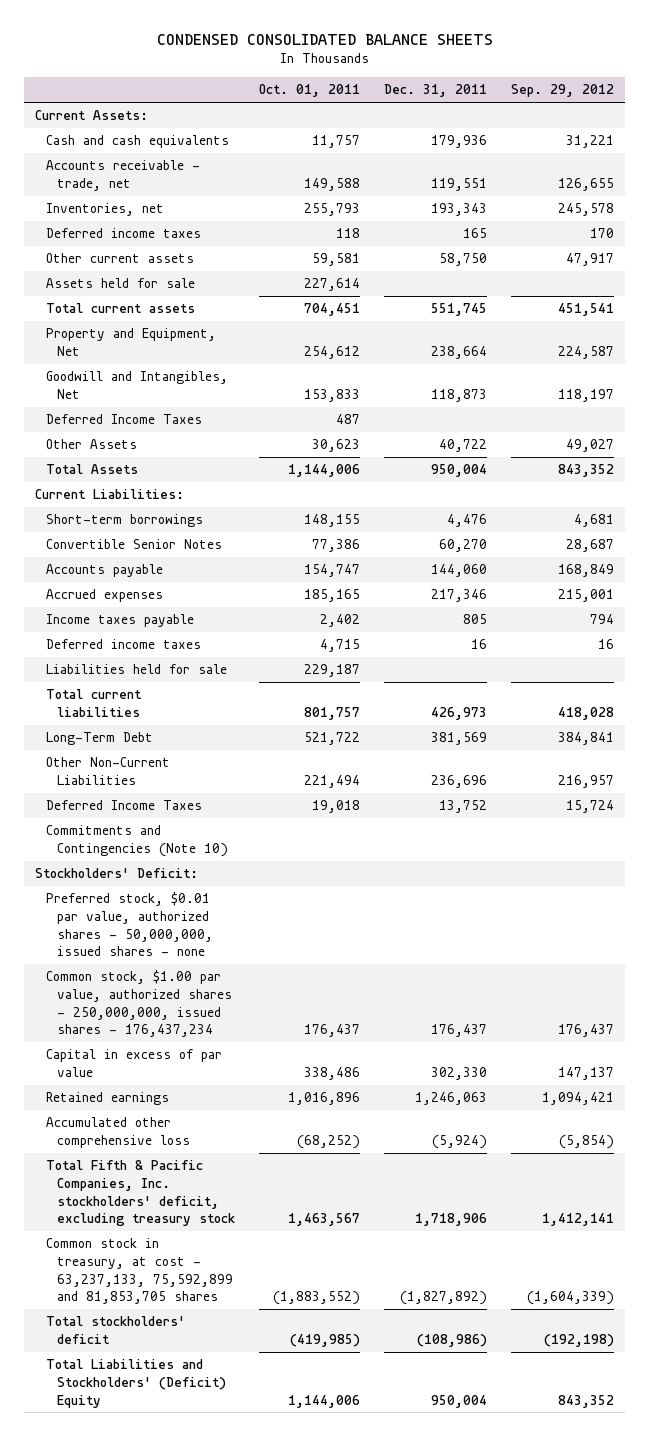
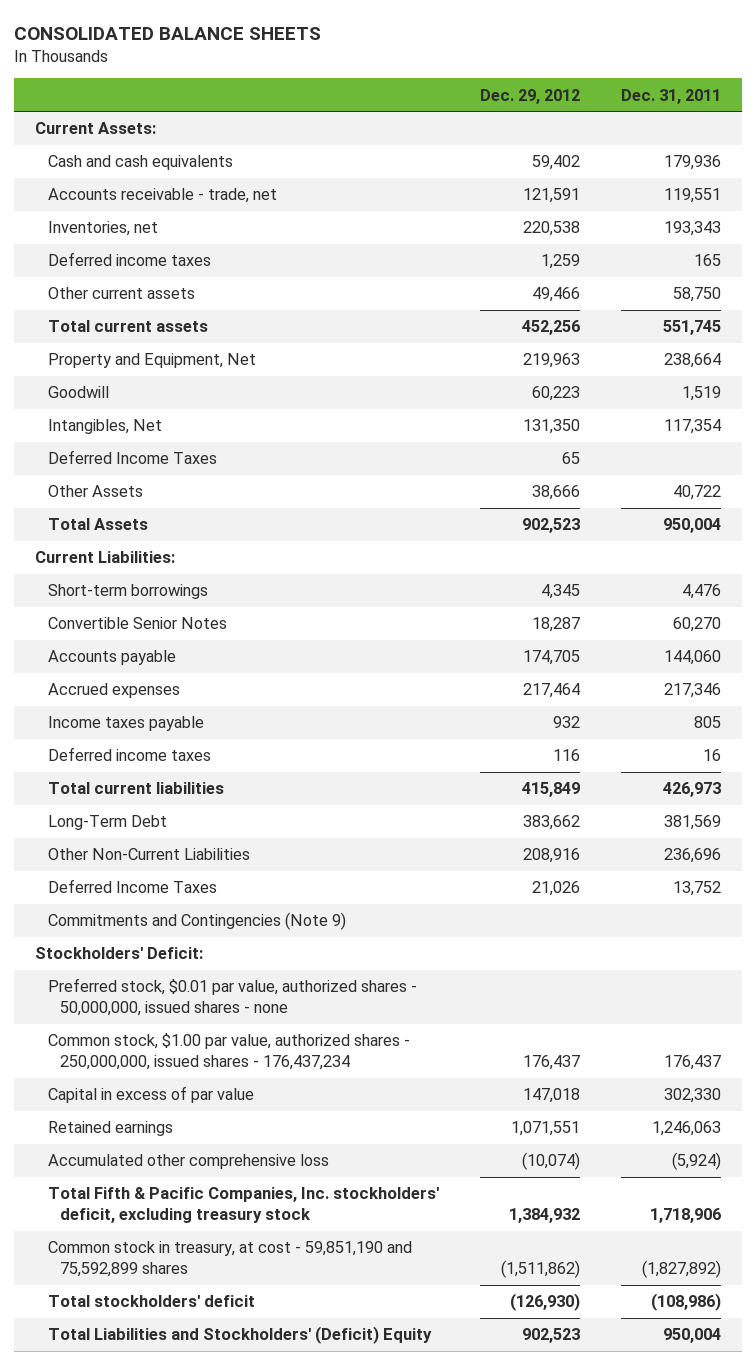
- CONDENSED CONSOLIDATED BALANCE SHEETS
+ CONSOLIDATED BALANCE SHEETS
- | Oct. 01, 2011 | Dec. 31, 2011 | Sep. 29, 2012
+ | Dec. 29, 2012 | Dec. 31, 2011
- Assets held for sale | 227,614 | |
- Goodwill and Intangibles, Net | 153,833 | 118,873 | 118,197
+ Goodwill | 60,223 | 1,519
+ Intangibles, Net | 131,350 | 117,354
- Liabilities held for sale | 229,187 | |
- Commitments and Contingencies (Note 10)
+ Commitments and Contingencies (Note 9)
- Common stock in treasury, at cost - 63,237,133, 75,592,899 and 81,853,705 shares | (1,883,552) | (1,827,892) | (1,604,339)
+ Common stock in treasury, at cost - 59,851,190 and 75,592,899 shares | (1,511,862) | (1,827,892)

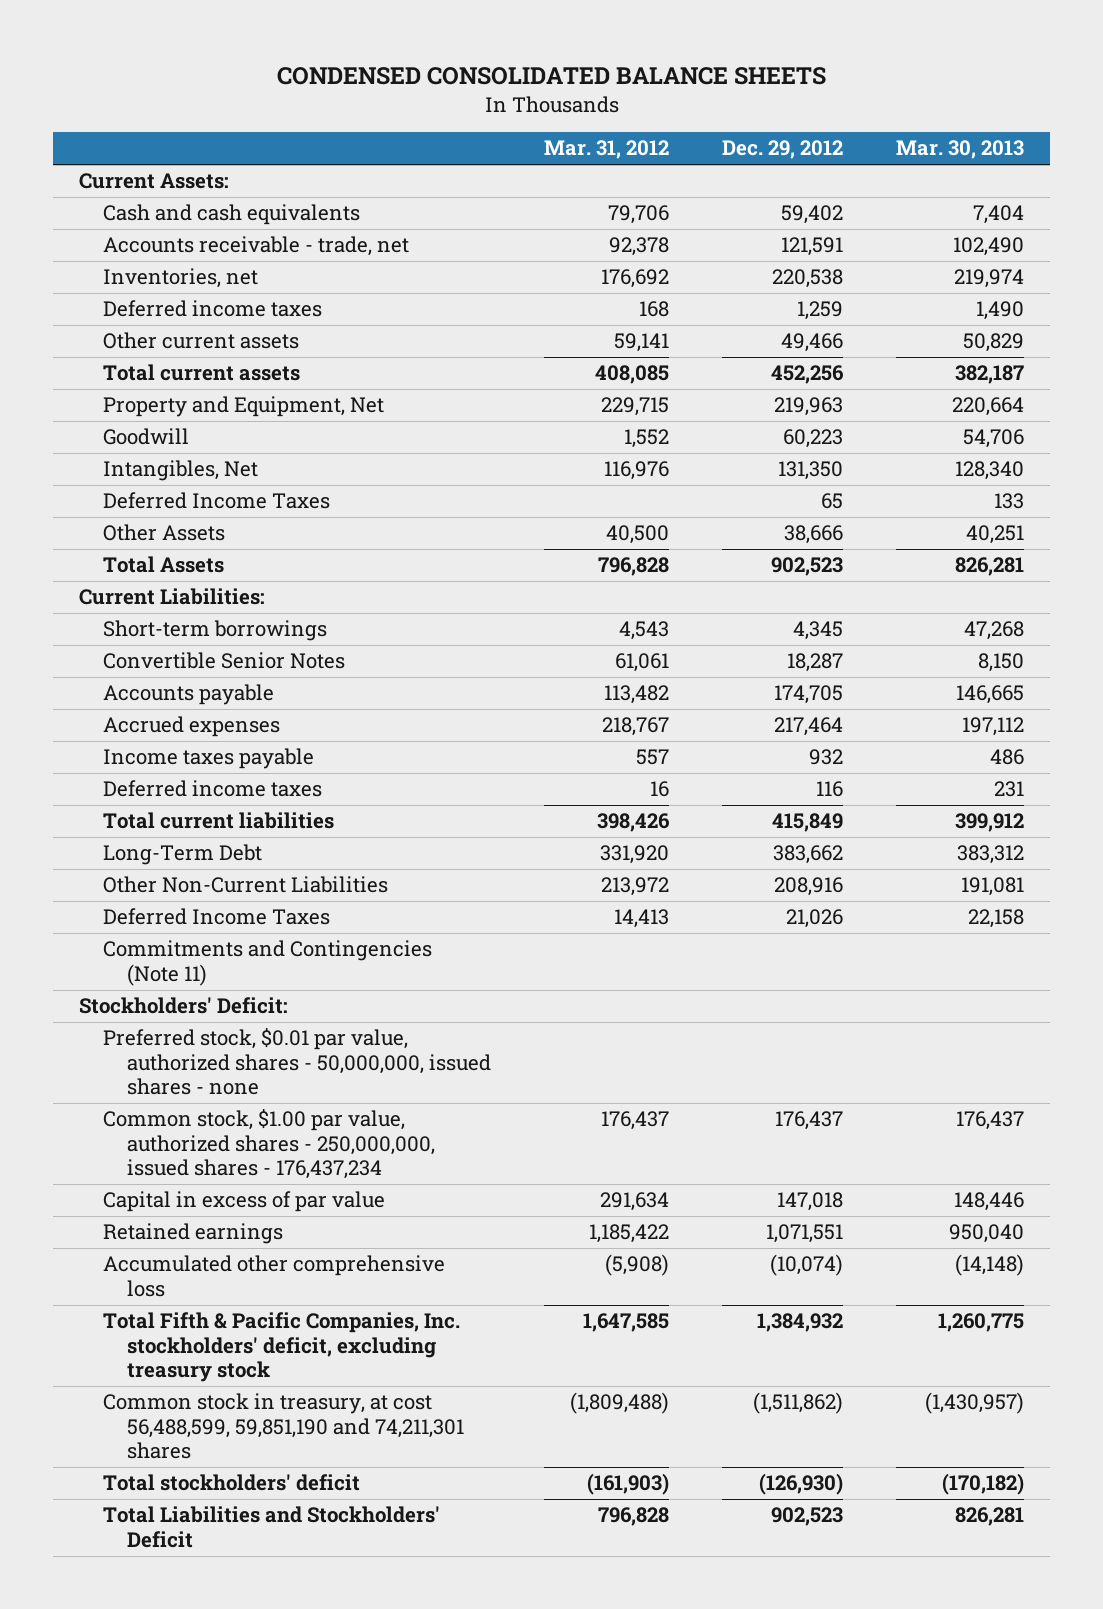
- CONSOLIDATED BALANCE SHEETS
+ CONDENSED CONSOLIDATED BALANCE SHEETS
- | Dec. 29, 2012 | Dec. 31, 2011
+ | Mar. 31, 2012 | Dec. 29, 2012 | Mar. 30, 2013
- Commitments and Contingencies (Note 9)
+ Commitments and Contingencies (Note 11)
- Common stock in treasury, at cost - 59,851,190 and 75,592,899 shares | (1,511,862) | (1,827,892)
+ Common stock in treasury, at cost 56,488,599, 59,851,190 and 74,211,301 shares | (1,809,488) | (1,511,862) | (1,430,957)
- Total Liabilities and Stockholders' (Deficit) Equity | 902,523 | 950,004
+ Total Liabilities and Stockholders' Deficit | 796,828 | 902,523 | 826,281

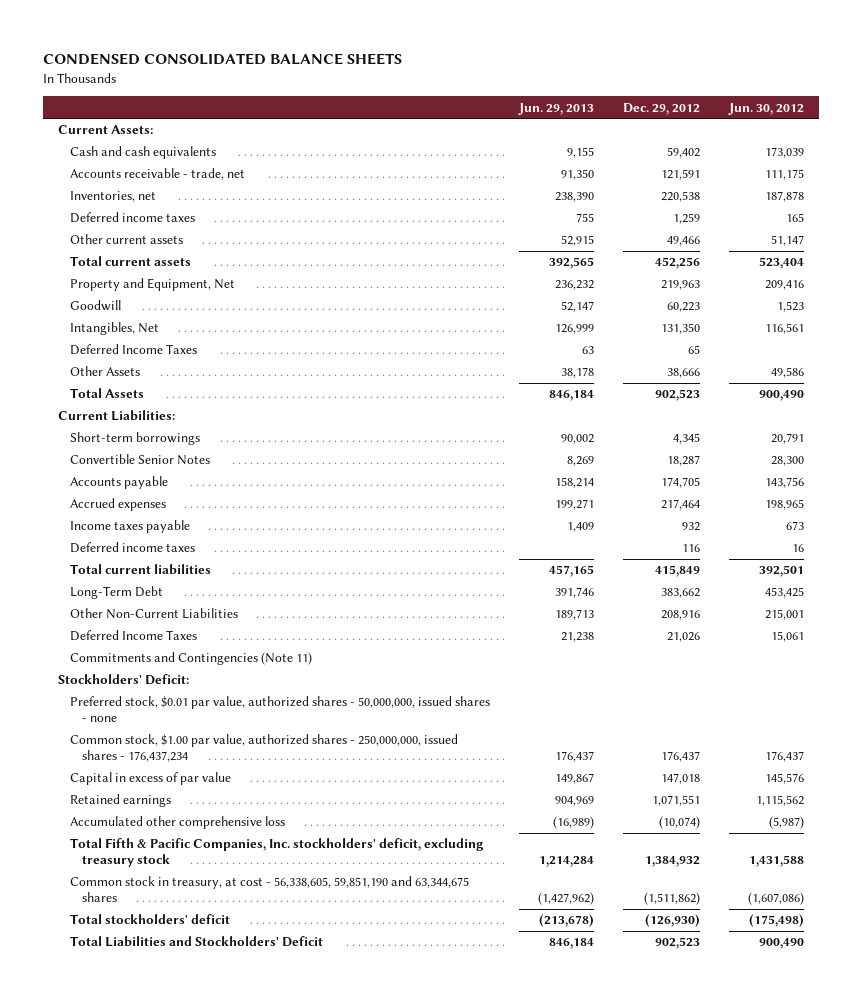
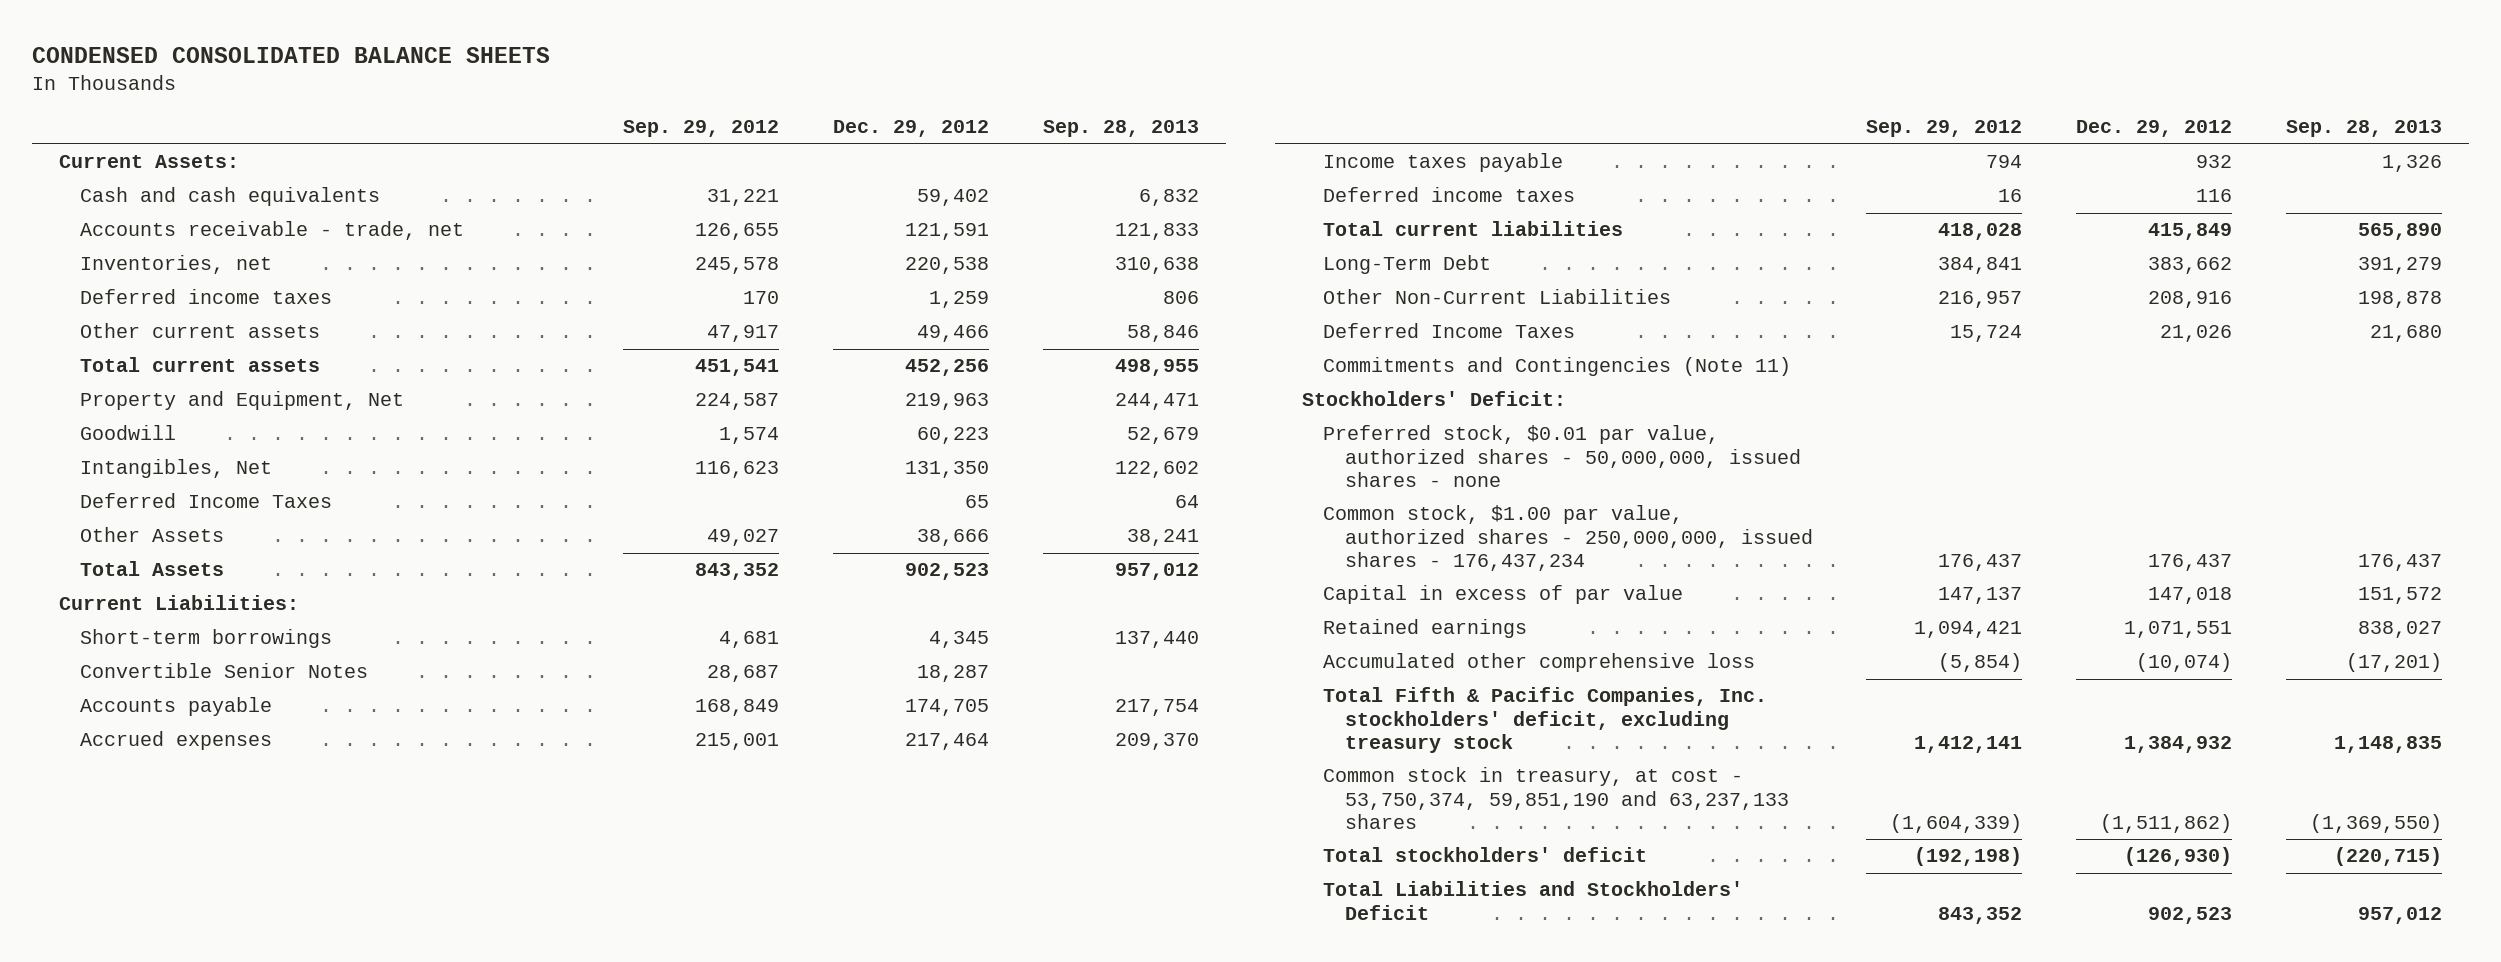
- | Jun. 29, 2013 | Dec. 29, 2012 | Jun. 30, 2012
+ | Sep. 29, 2012 | Dec. 29, 2012 | Sep. 28, 2013
- Common stock in treasury, at cost - 56,338,605, 59,851,190 and 63,344,675 shares | (1,427,962) | (1,511,862) | (1,607,086)
+ Common stock in treasury, at cost - 53,750,374, 59,851,190 and 63,237,133 shares | (1,604,339) | (1,511,862) | (1,369,550)

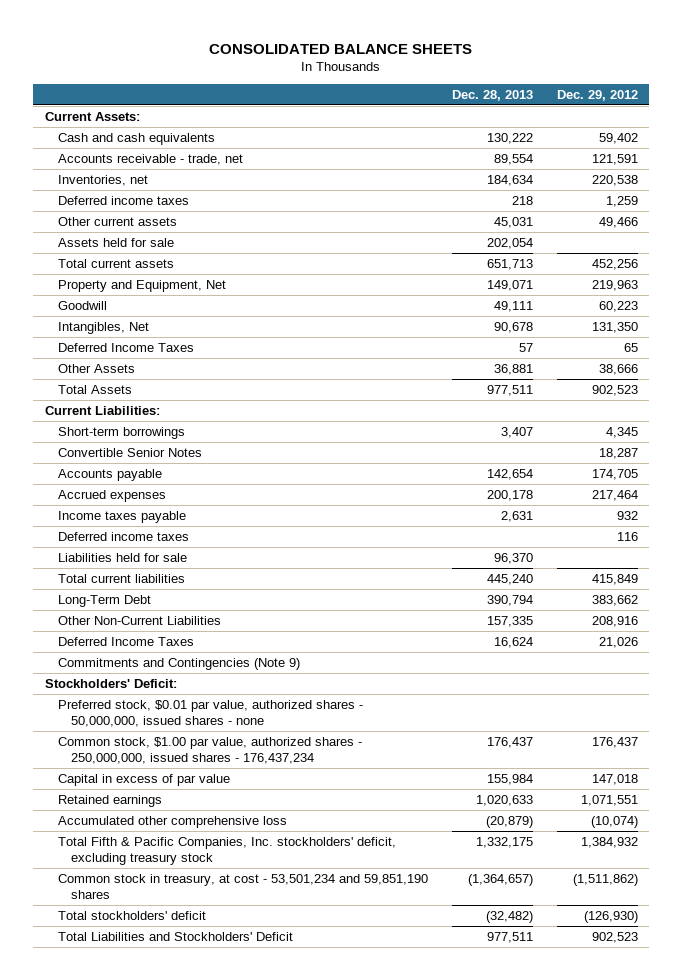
- CONDENSED CONSOLIDATED BALANCE SHEETS
+ CONSOLIDATED BALANCE SHEETS
- | Sep. 29, 2012 | Dec. 29, 2012 | Sep. 28, 2013
+ | Dec. 28, 2013 | Dec. 29, 2012
+ Assets held for sale | 202,054 |
+ Liabilities held for sale | 96,370 |
- Commitments and Contingencies (Note 11)
+ Commitments and Contingencies (Note 9)
- Common stock in treasury, at cost - 53,750,374, 59,851,190 and 63,237,133 shares | (1,604,339) | (1,511,862) | (1,369,550)
+ Common stock in treasury, at cost - 53,501,234 and 59,851,190 shares | (1,364,657) | (1,511,862)

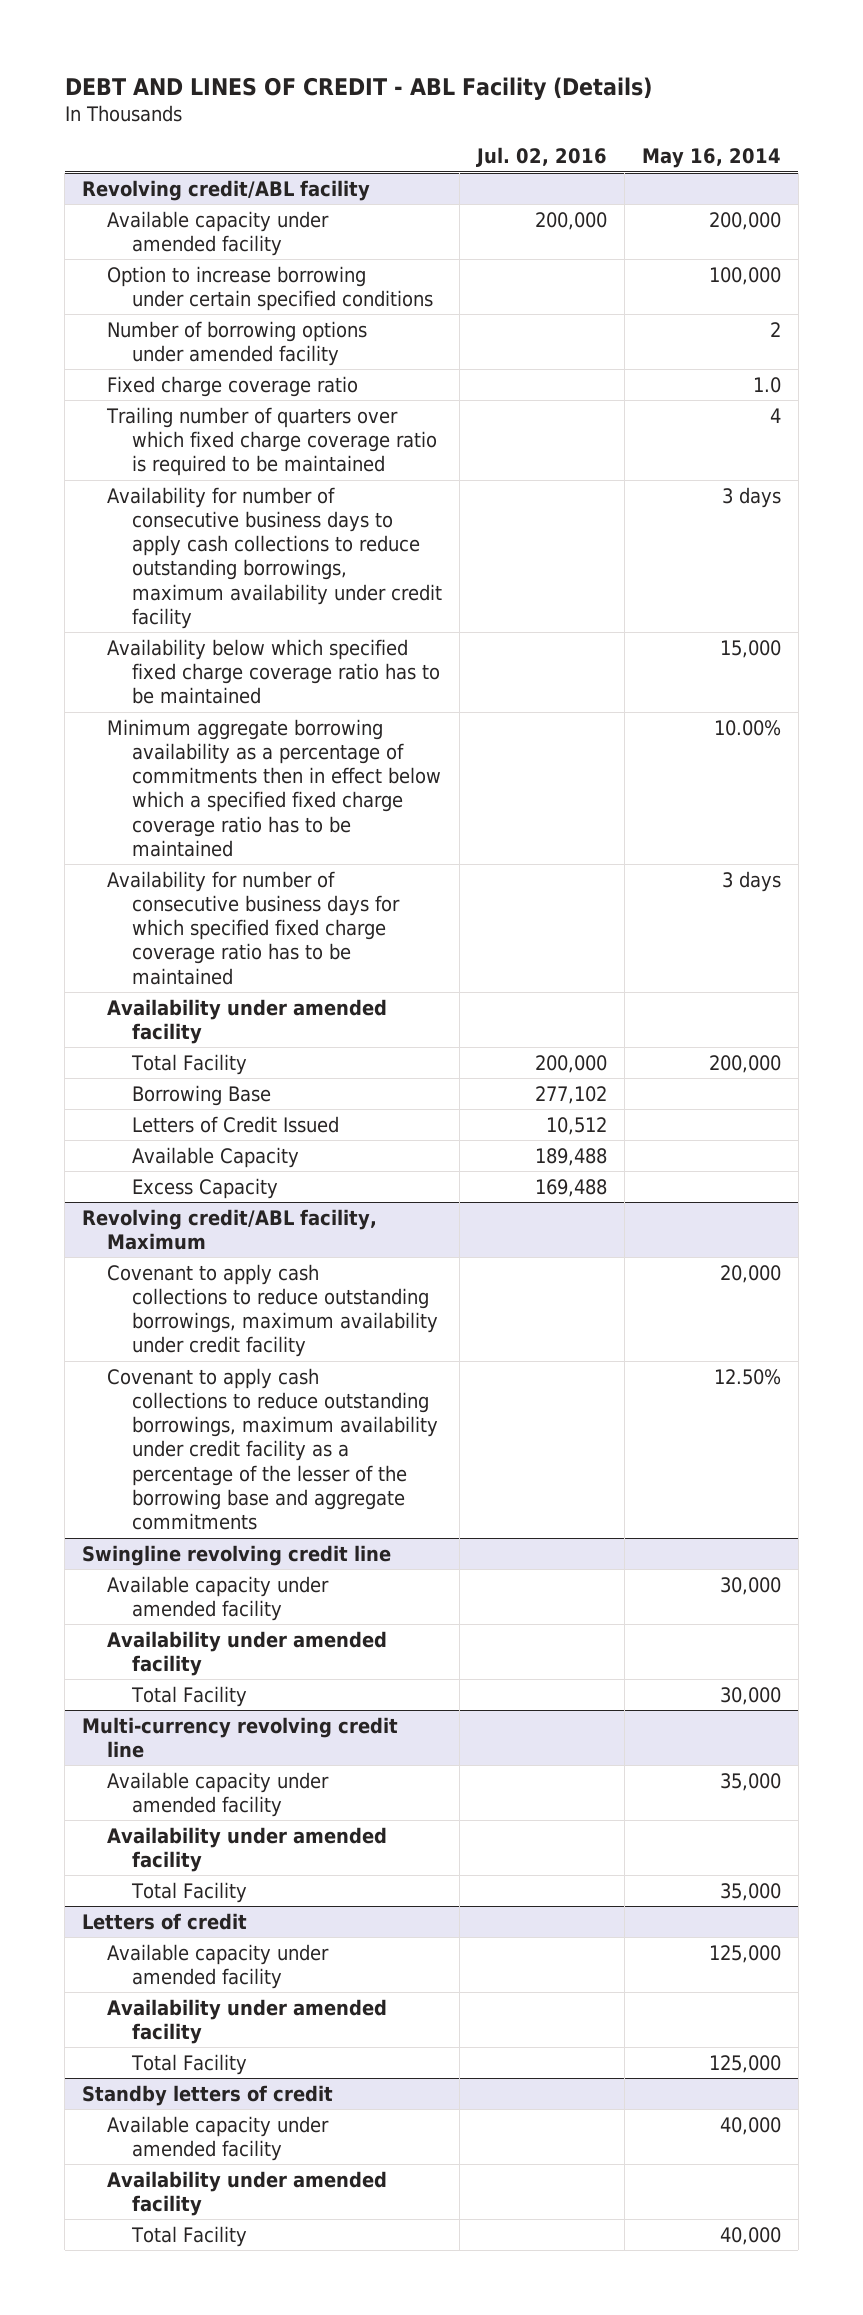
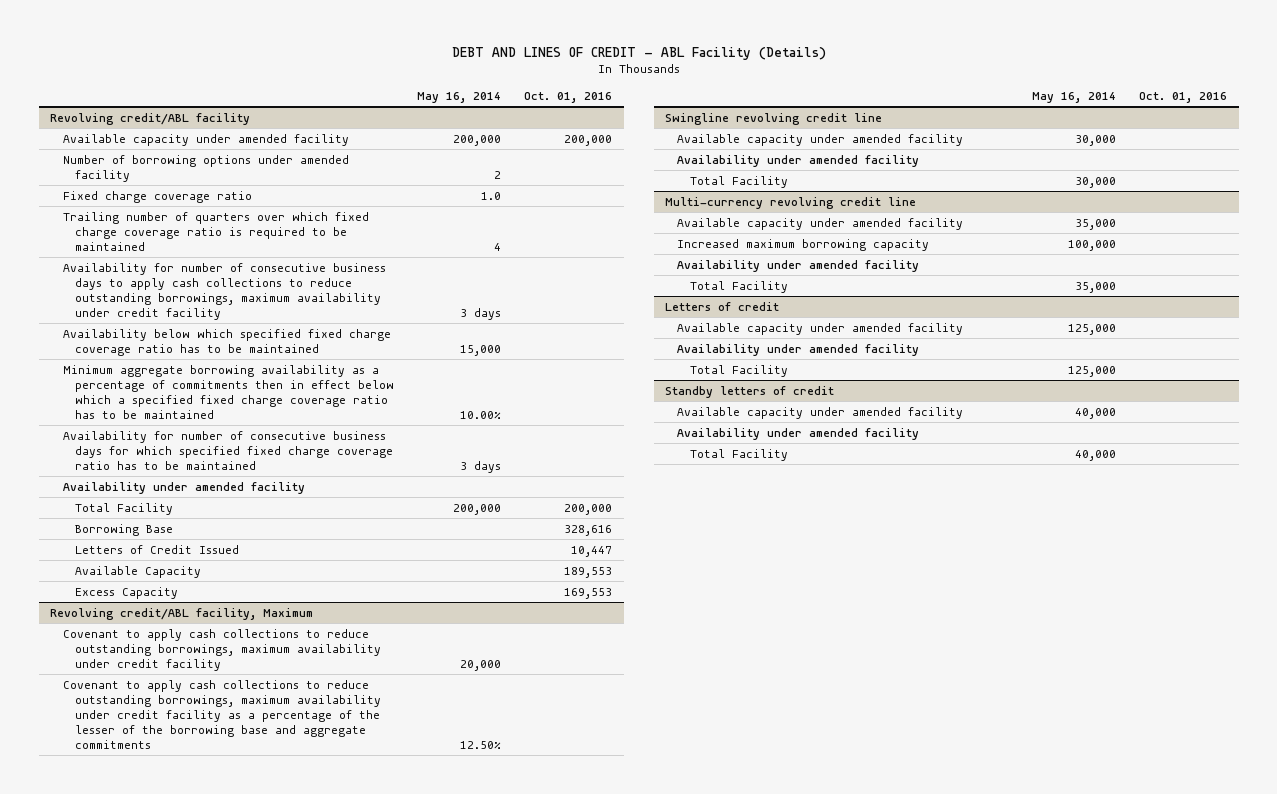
- | Jul. 02, 2016 | May 16, 2014
+ | May 16, 2014 | Oct. 01, 2016
@ Revolving credit/ABL facility
- Option to increase borrowing under certain specified conditions | | 100,000
@ Multi-currency revolving credit line
+ Increased maximum borrowing capacity | 100,000 |

